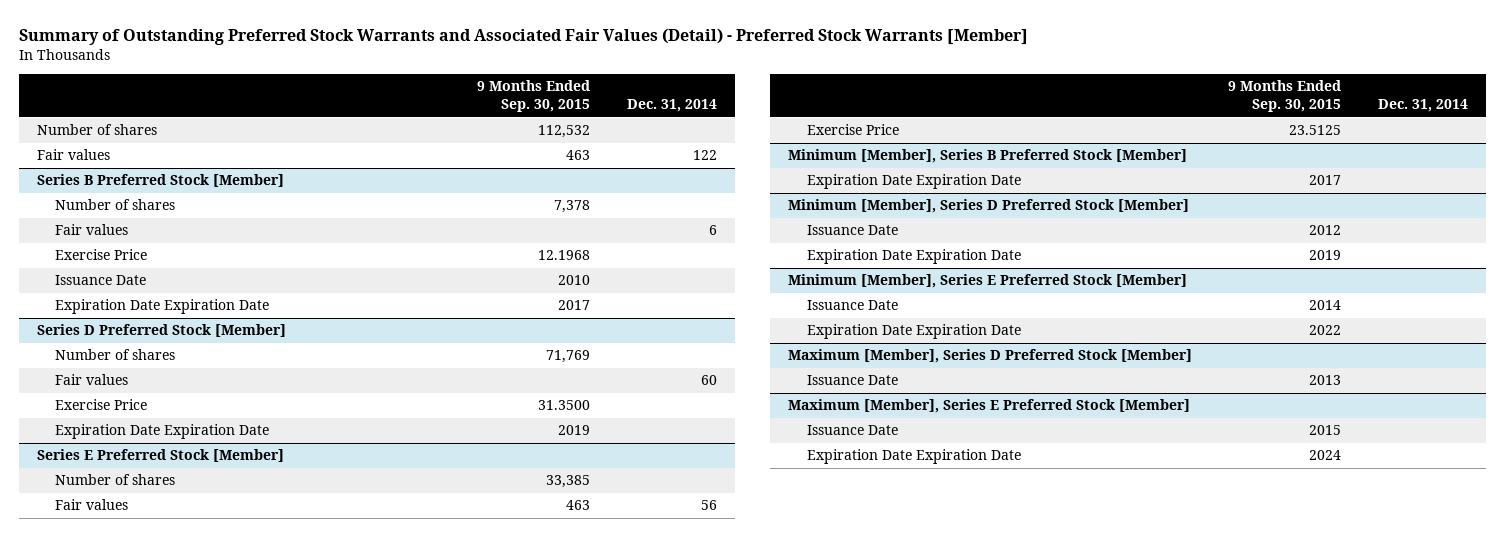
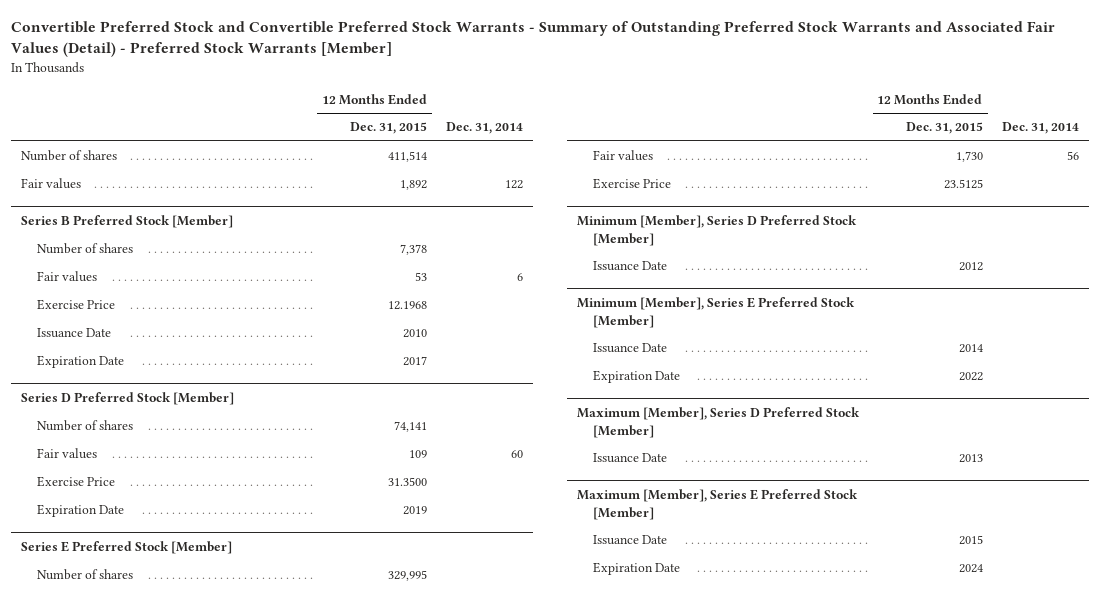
- Summary of Outstanding Preferred Stock Warrants and Associated Fair Values (Detail) - Preferred Stock Warrants [Member]
+ Convertible Preferred Stock and Convertible Preferred Stock Warrants - Summary of Outstanding Preferred Stock Warrants and Associated Fair Values (Detail) - Preferred Stock Warrants [Member]
- | 9 Months Ended Sep. 30, 2015 | Dec. 31, 2014
+ | 12 Months Ended Dec. 31, 2015 | Dec. 31, 2014
@ Series B Preferred Stock [Member]
- Expiration Date Expiration Date | 2017 |
+ Expiration Date | 2017 |
@ Series D Preferred Stock [Member]
- Expiration Date Expiration Date | 2019 |
+ Expiration Date | 2019 |
- Minimum [Member], Series B Preferred Stock [Member]
- Expiration Date Expiration Date | 2017 |
@ Minimum [Member], Series D Preferred Stock [Member]
- Expiration Date Expiration Date | 2019 |
@ Minimum [Member], Series E Preferred Stock [Member]
- Expiration Date Expiration Date | 2022 |
+ Expiration Date | 2022 |
@ Maximum [Member], Series E Preferred Stock [Member]
- Expiration Date Expiration Date | 2024 |
+ Expiration Date | 2024 |

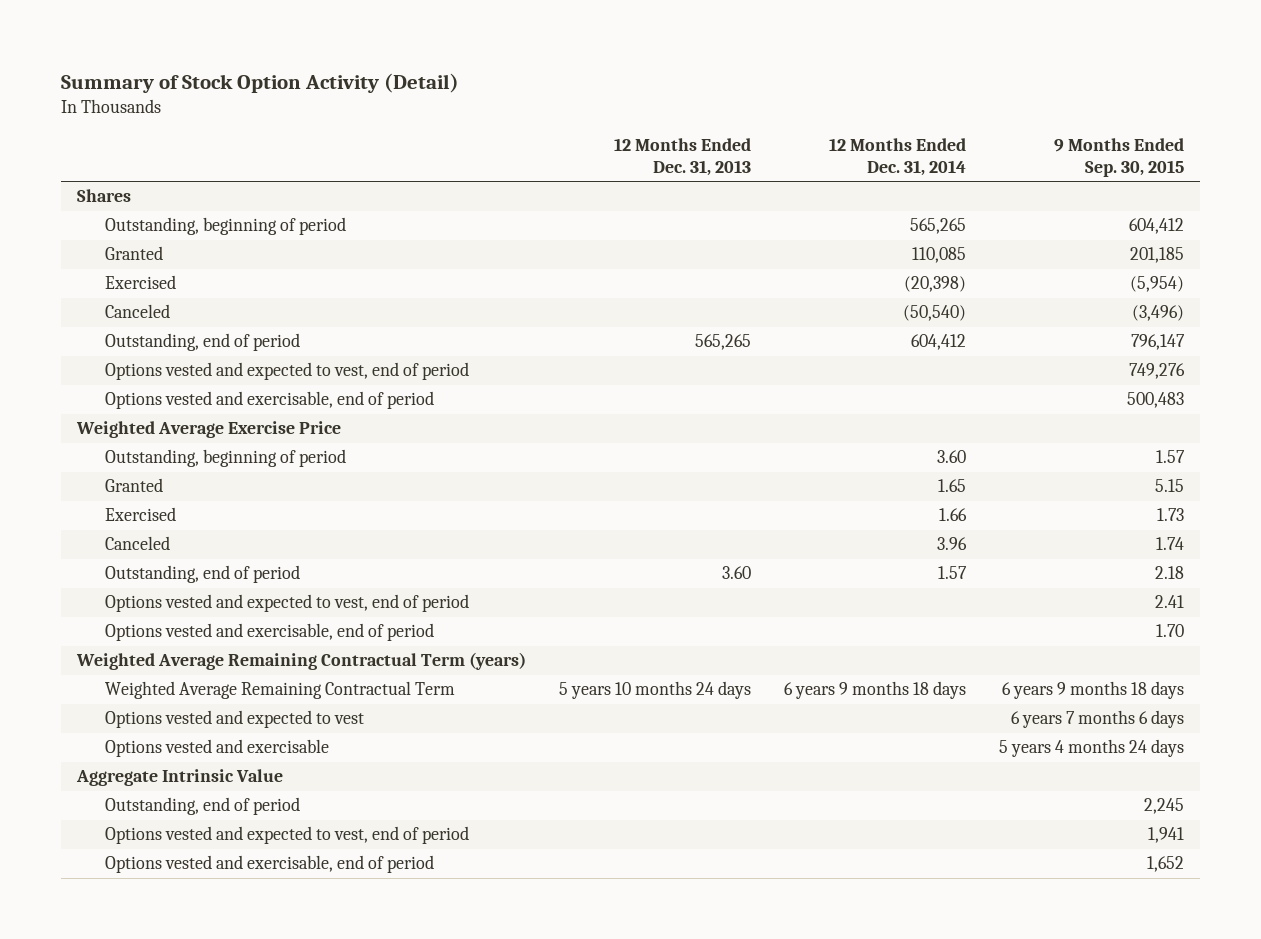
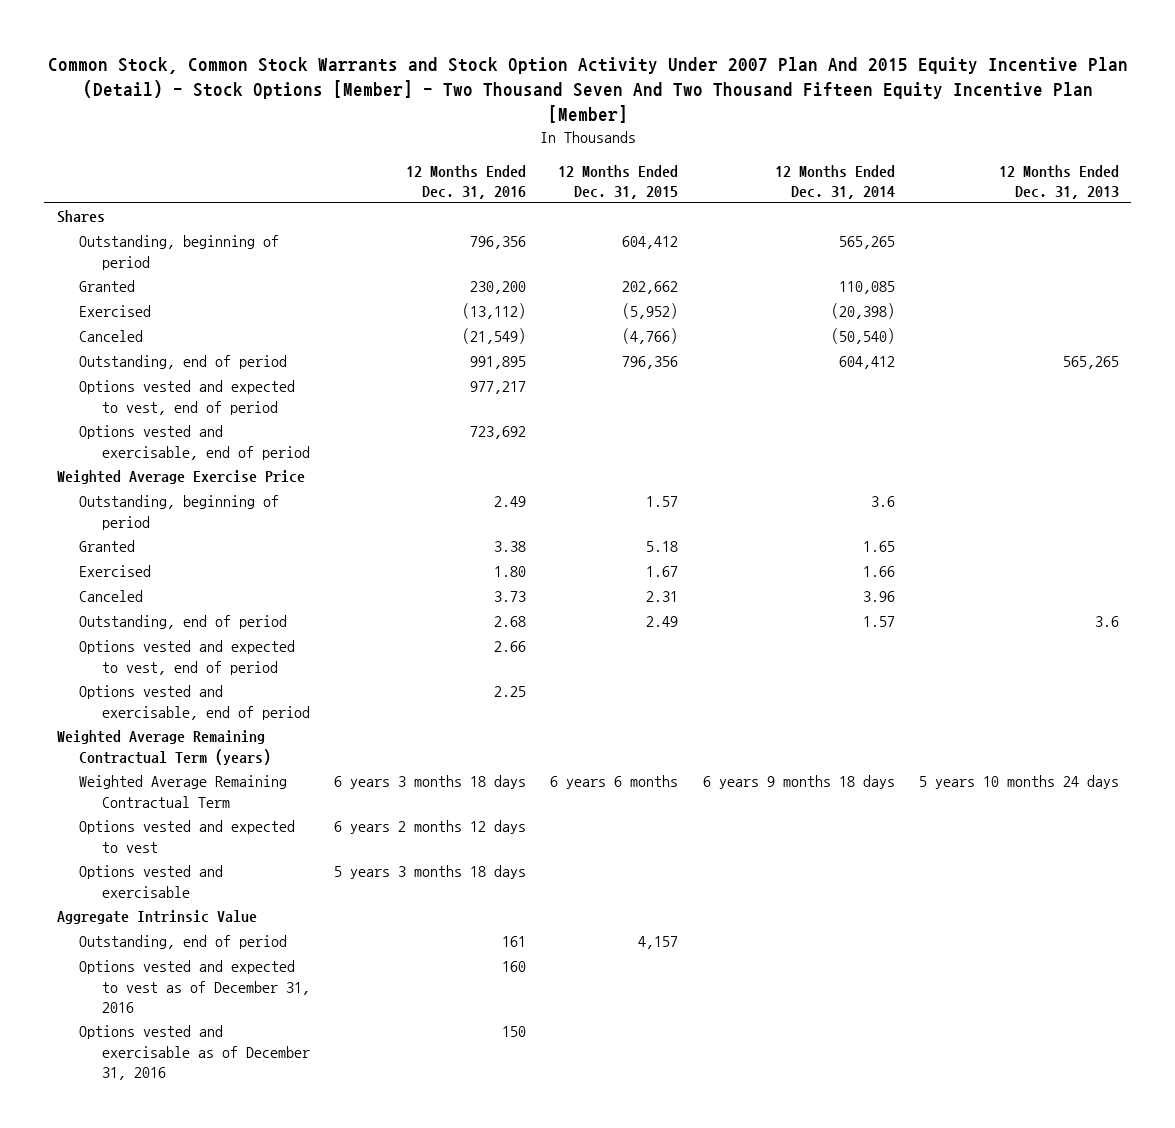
- Summary of Stock Option Activity (Detail)
+ Common Stock, Common Stock Warrants and Stock Option Activity Under 2007 Plan And 2015 Equity Incentive Plan (Detail) - Stock Options [Member] - Two Thousand Seven And Two Thousand Fifteen Equity Incentive Plan [Member]
- | 12 Months Ended Dec. 31, 2013 | 12 Months Ended Dec. 31, 2014 | 9 Months Ended Sep. 30, 2015
+ | 12 Months Ended Dec. 31, 2016 | 12 Months Ended Dec. 31, 2015 | 12 Months Ended Dec. 31, 2014 | 12 Months Ended Dec. 31, 2013
- Outstanding, beginning of period | | 3.60 | 1.57
+ Outstanding, beginning of period | 2.49 | 1.57 | 3.6 |
- Outstanding, end of period | 3.60 | 1.57 | 2.18
+ Outstanding, end of period | 2.68 | 2.49 | 1.57 | 3.6
- Options vested and expected to vest, end of period | | | 1,941
- Options vested and exercisable, end of period | | | 1,652
+ Options vested and expected to vest as of December 31, 2016 | 160 | | |
+ Options vested and exercisable as of December 31, 2016 | 150 | | |

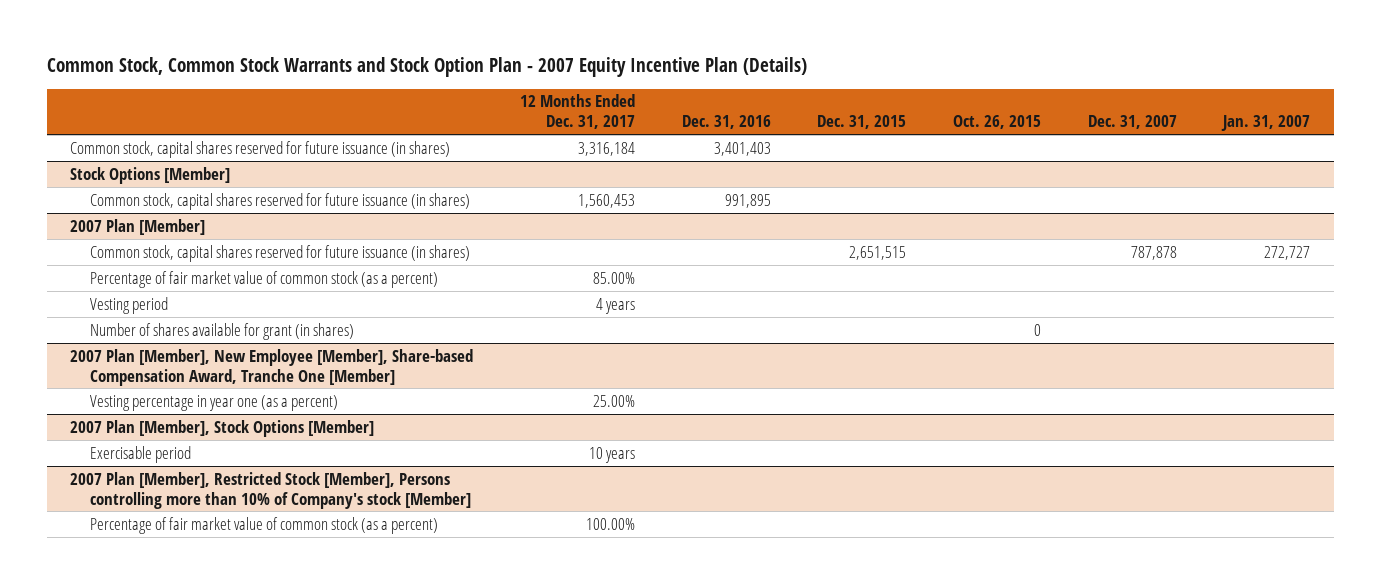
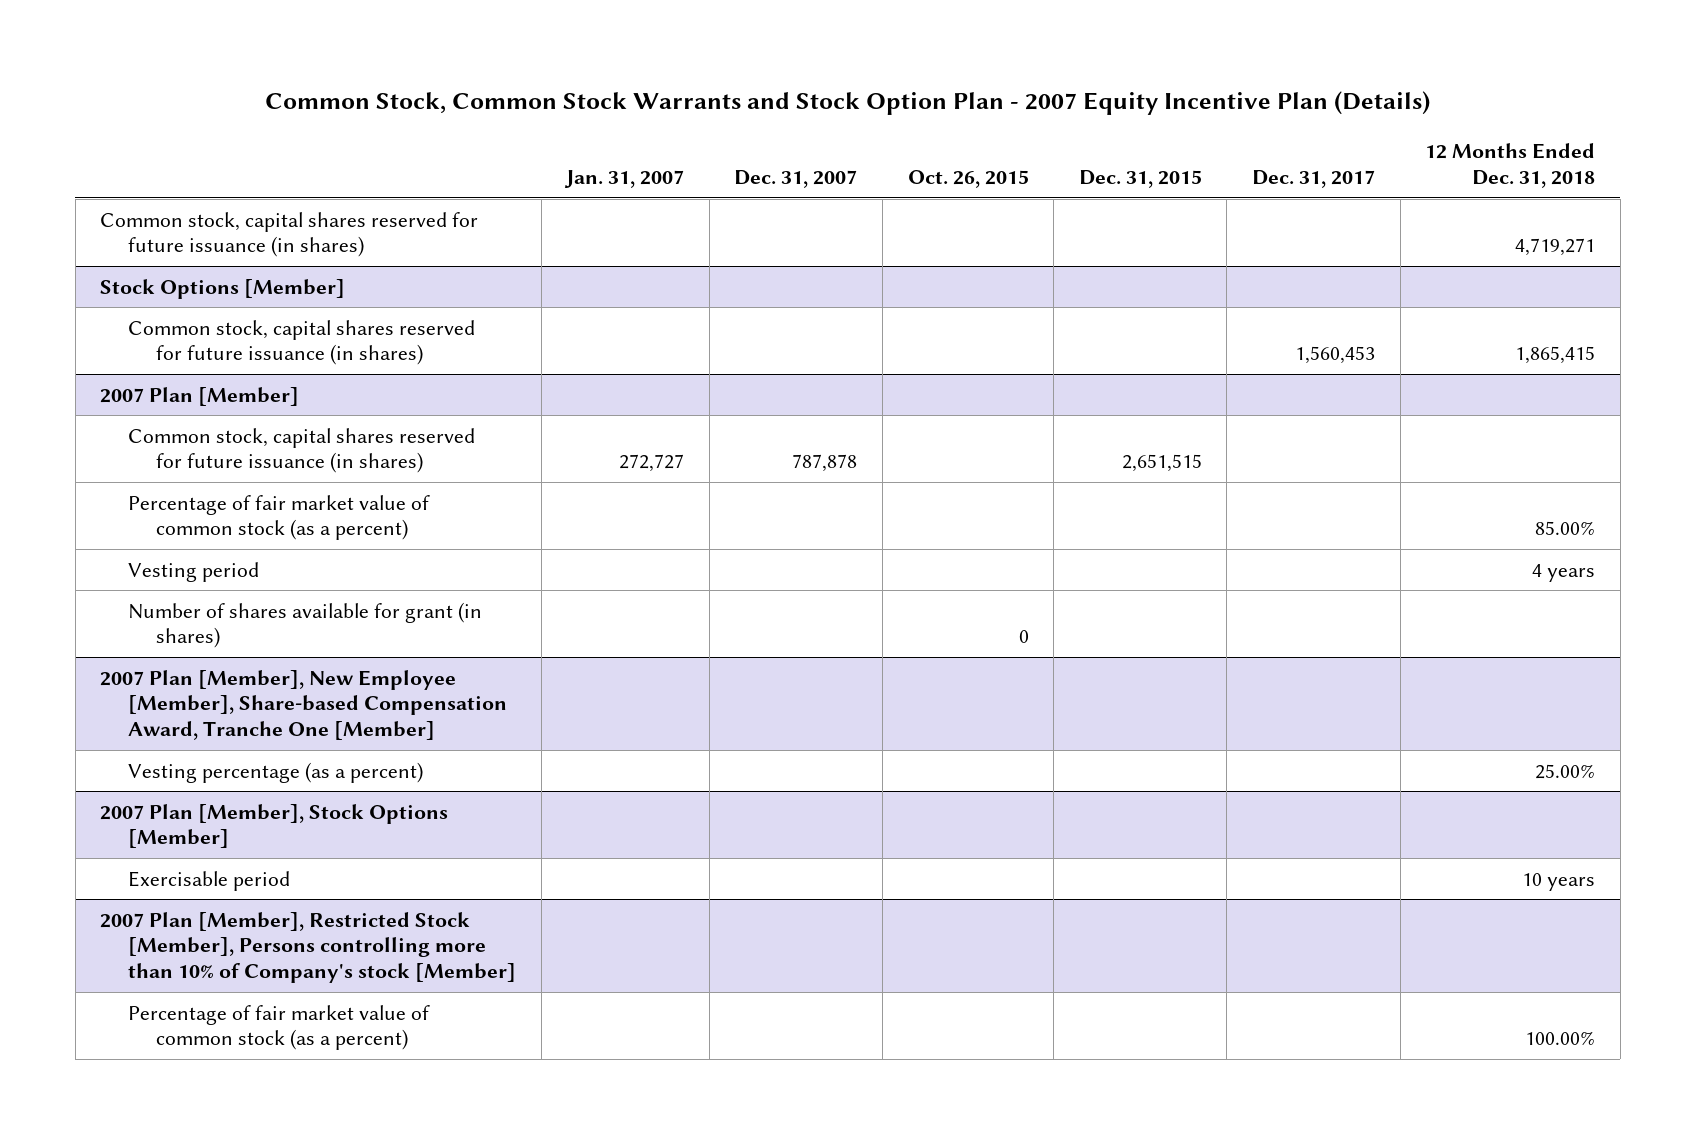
- | 12 Months Ended Dec. 31, 2017 | Dec. 31, 2016 | Dec. 31, 2015 | Oct. 26, 2015 | Dec. 31, 2007 | Jan. 31, 2007
+ | Jan. 31, 2007 | Dec. 31, 2007 | Oct. 26, 2015 | Dec. 31, 2015 | Dec. 31, 2017 | 12 Months Ended Dec. 31, 2018
@ 2007 Plan [Member], New Employee [Member], Share-based Compensation Award, Tranche One [Member]
- Vesting percentage in year one (as a percent) | 25.00% | | | | |
+ Vesting percentage (as a percent) | | | | | | 25.00%

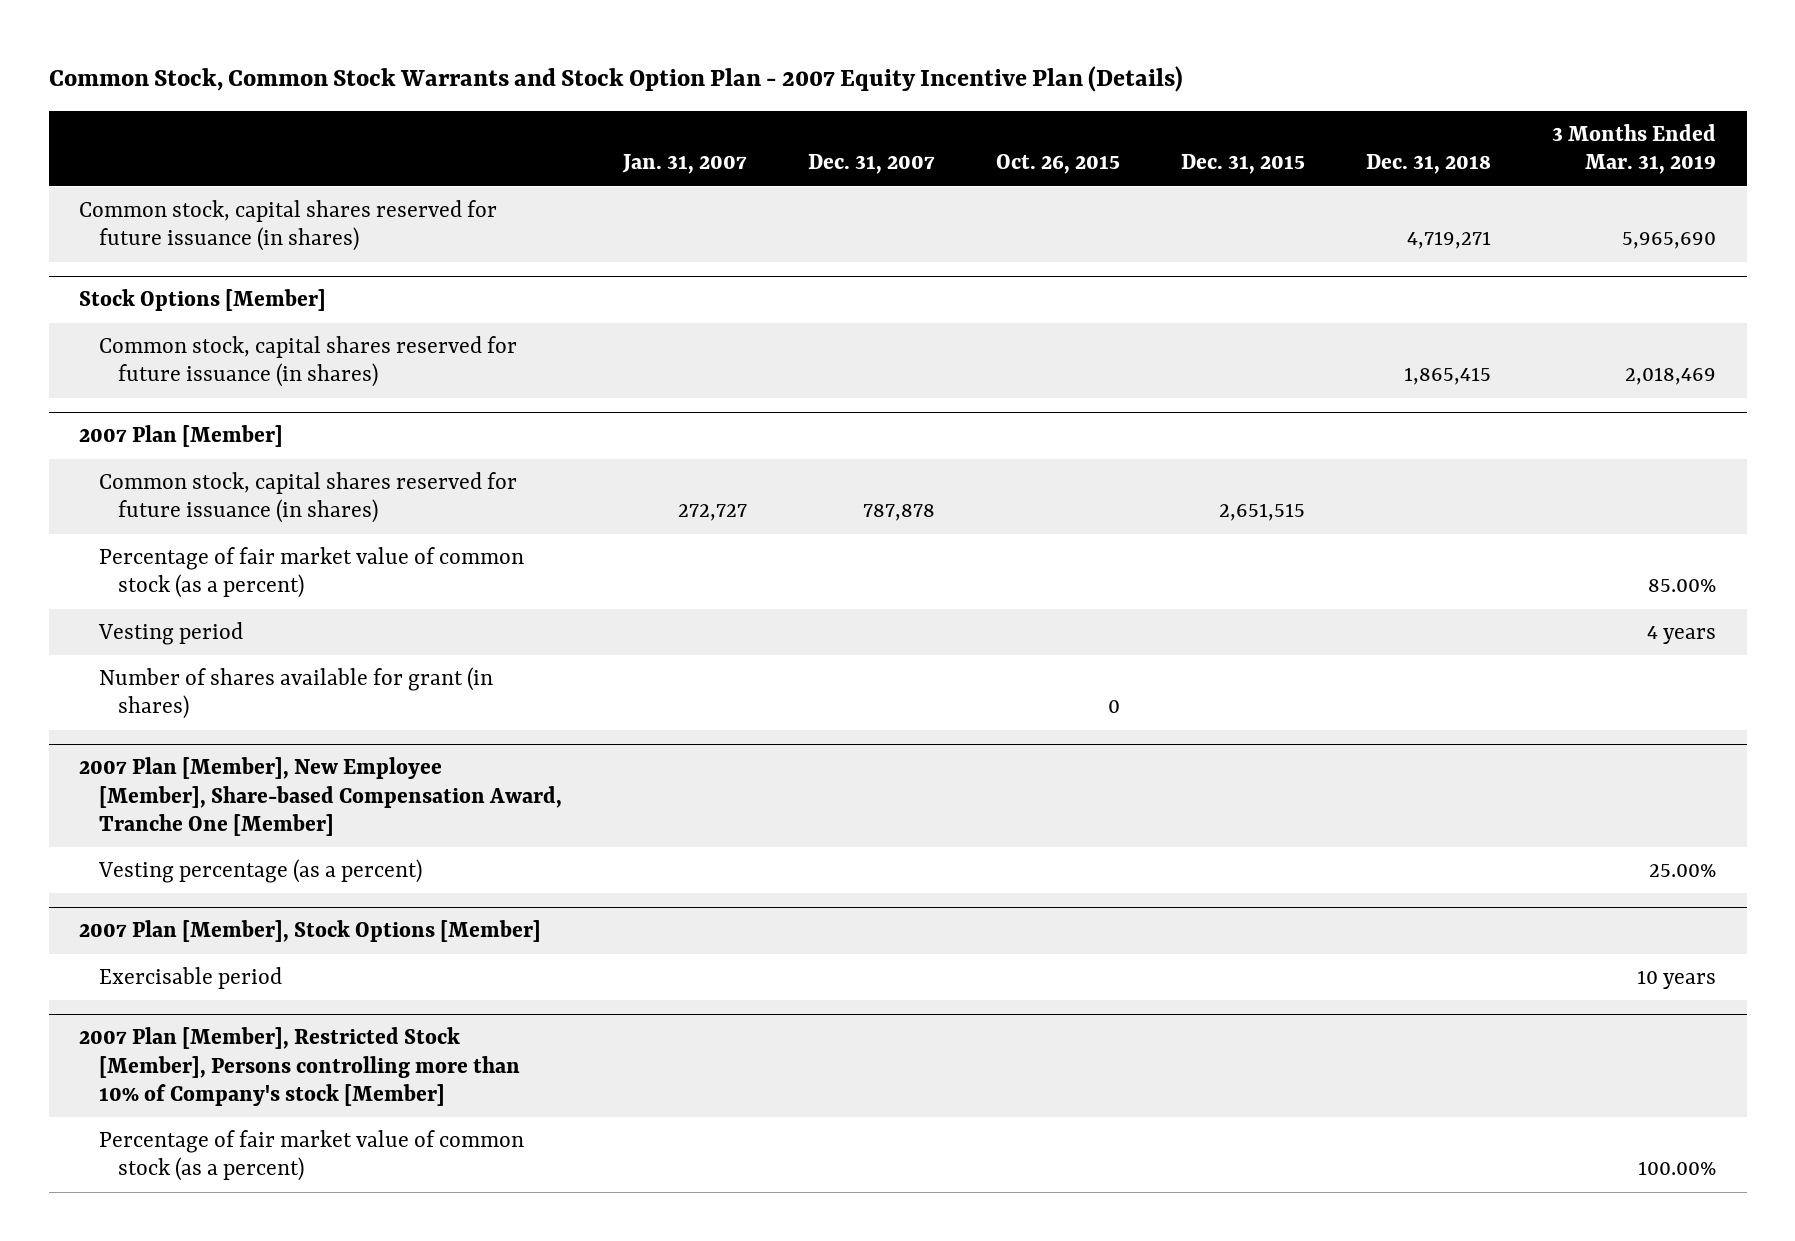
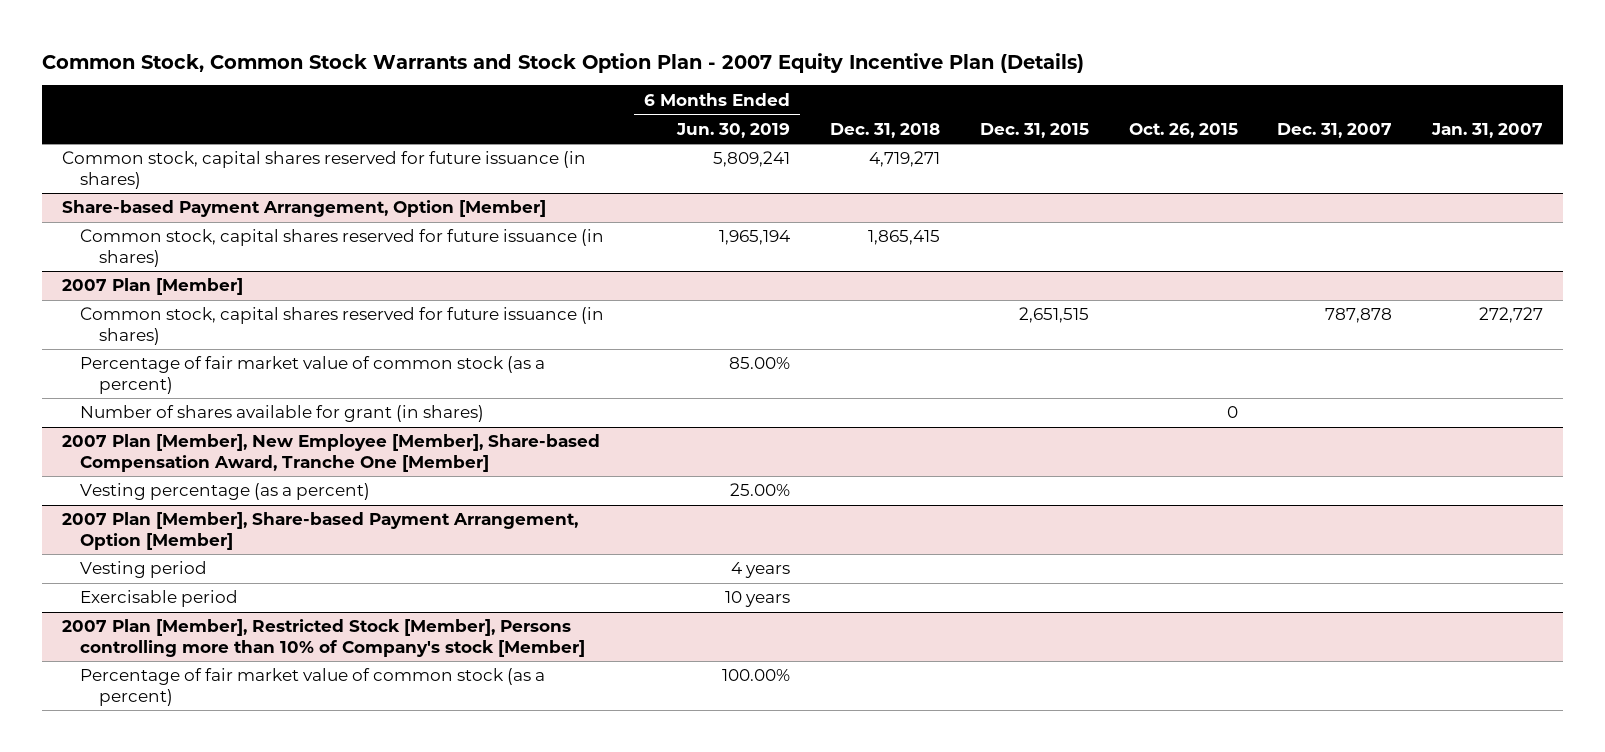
- | Jan. 31, 2007 | Dec. 31, 2007 | Oct. 26, 2015 | Dec. 31, 2015 | Dec. 31, 2018 | 3 Months Ended Mar. 31, 2019
+ | 6 Months Ended Jun. 30, 2019 | Dec. 31, 2018 | Dec. 31, 2015 | Oct. 26, 2015 | Dec. 31, 2007 | Jan. 31, 2007
- Stock Options [Member]
+ Share-based Payment Arrangement, Option [Member]
@ 2007 Plan [Member]
- Vesting period | | | | | | 4 years
- 2007 Plan [Member], Stock Options [Member]
- Exercisable period | | | | | | 10 years
+ 2007 Plan [Member], Share-based Payment Arrangement, Option [Member]
+ Vesting period | 4 years | | | | |
+ Exercisable period | 10 years | | | | |

